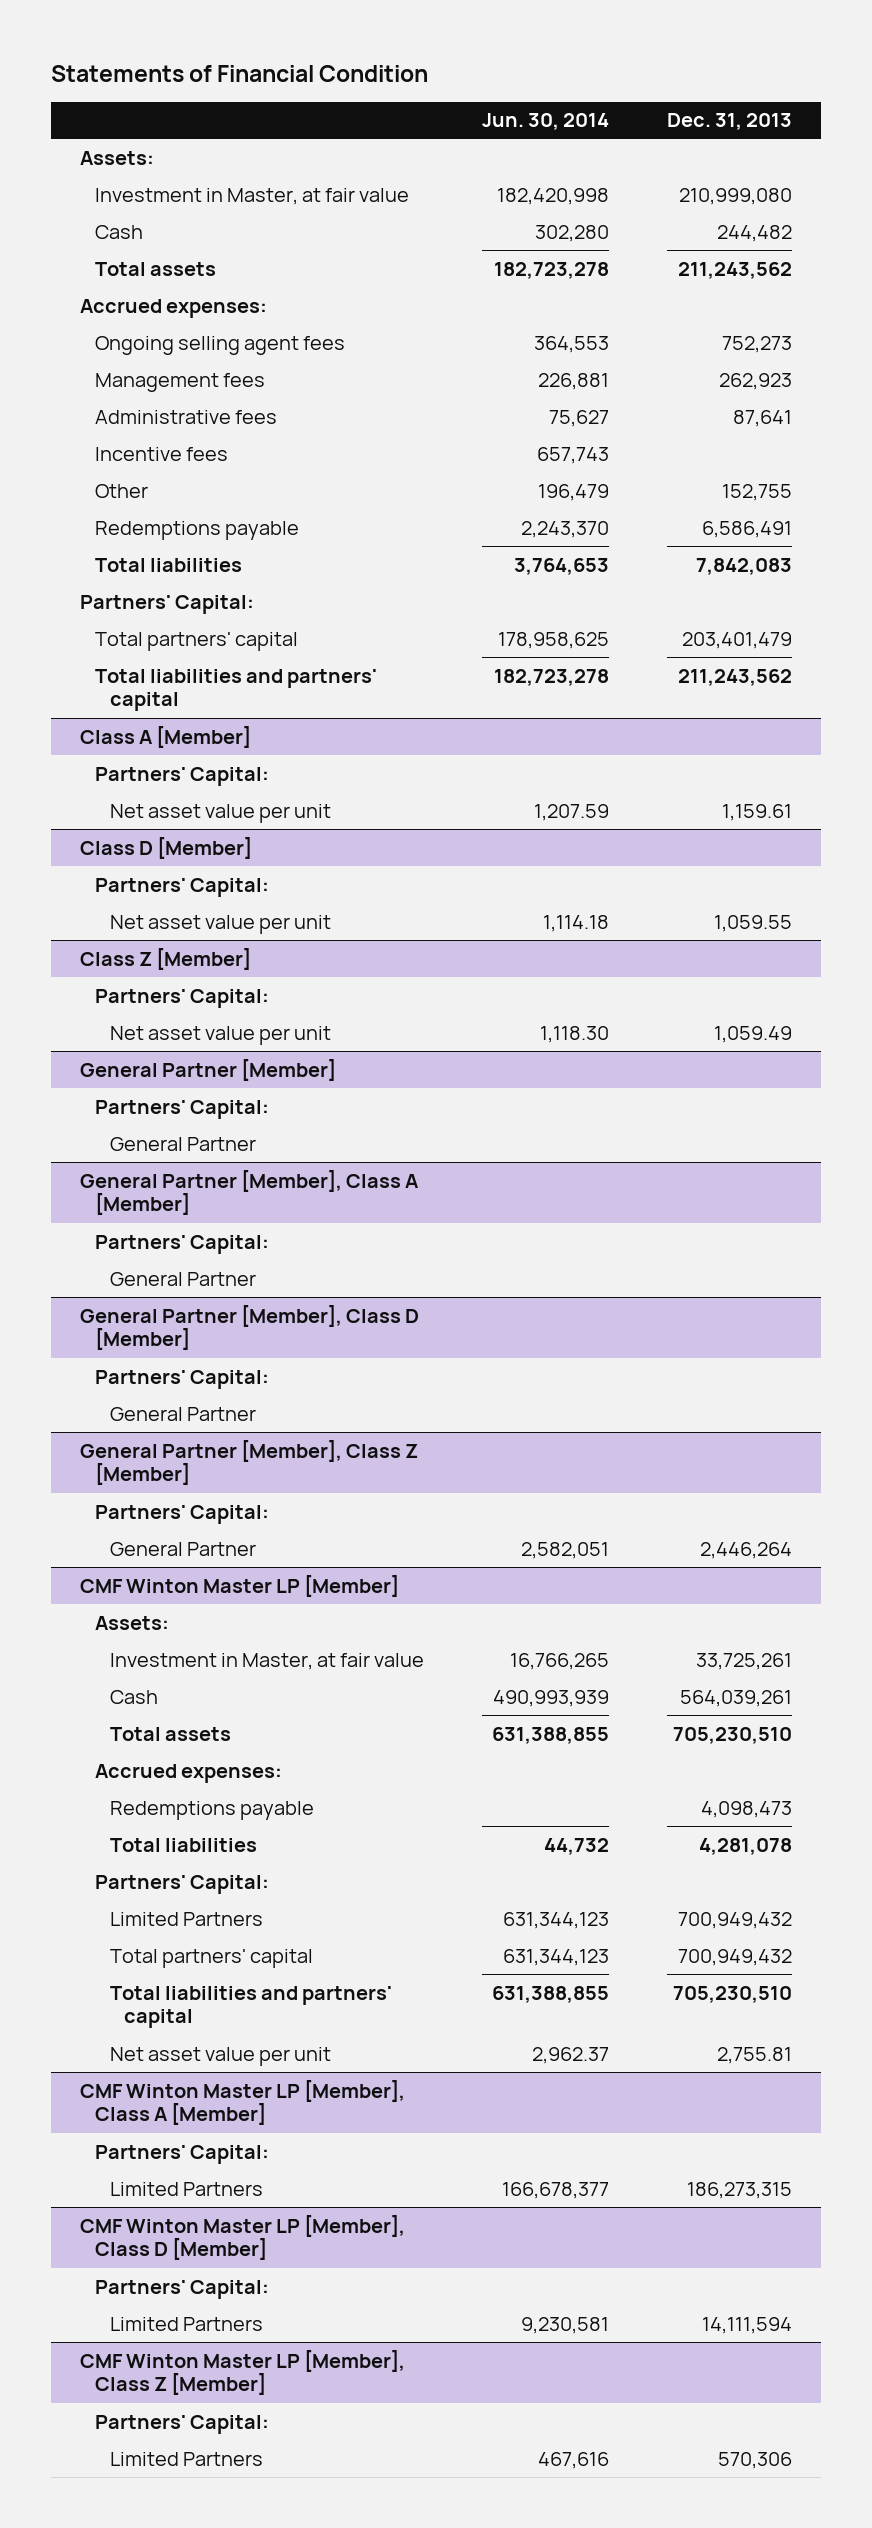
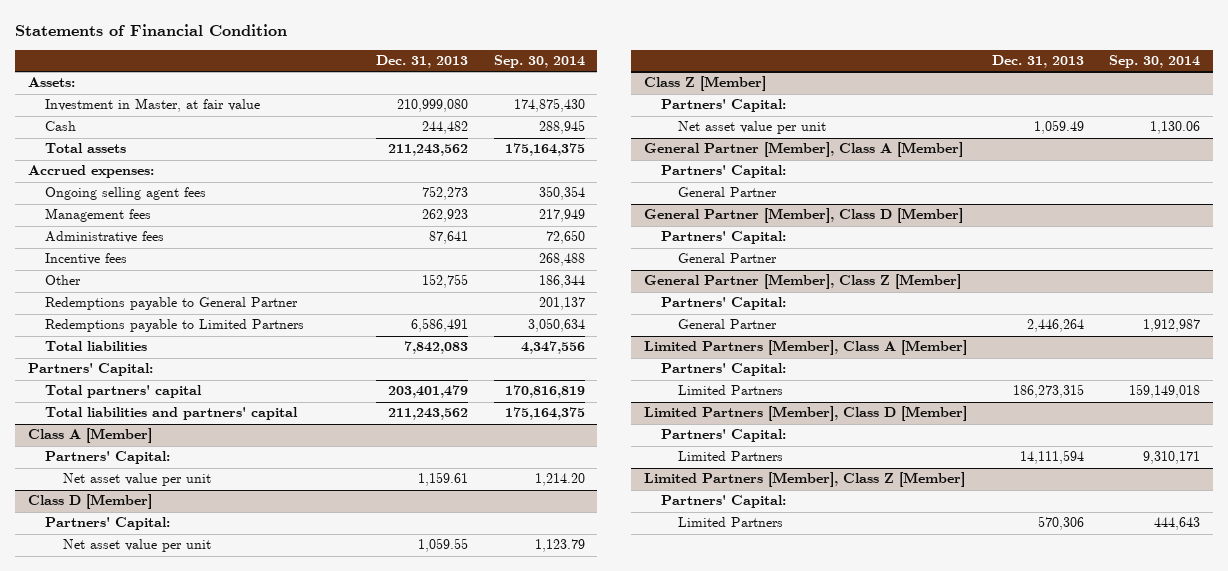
- | Jun. 30, 2014 | Dec. 31, 2013
+ | Dec. 31, 2013 | Sep. 30, 2014
- Redemptions payable | 2,243,370 | 6,586,491
+ Redemptions payable to General Partner | | 201,137
+ Redemptions payable to Limited Partners | 6,586,491 | 3,050,634
- General Partner [Member]
- Partners' Capital:
- General Partner
- CMF Winton Master LP [Member]
- Assets:
- Investment in Master, at fair value | 16,766,265 | 33,725,261
- Cash | 490,993,939 | 564,039,261
- Total assets | 631,388,855 | 705,230,510
- Accrued expenses:
- Redemptions payable | | 4,098,473
- Total liabilities | 44,732 | 4,281,078
- Partners' Capital:
- Limited Partners | 631,344,123 | 700,949,432
- Total partners' capital | 631,344,123 | 700,949,432
- Total liabilities and partners' capital | 631,388,855 | 705,230,510
- Net asset value per unit | 2,962.37 | 2,755.81
- CMF Winton Master LP [Member], Class A [Member]
+ Limited Partners [Member], Class A [Member]
- CMF Winton Master LP [Member], Class D [Member]
+ Limited Partners [Member], Class D [Member]
- CMF Winton Master LP [Member], Class Z [Member]
+ Limited Partners [Member], Class Z [Member]

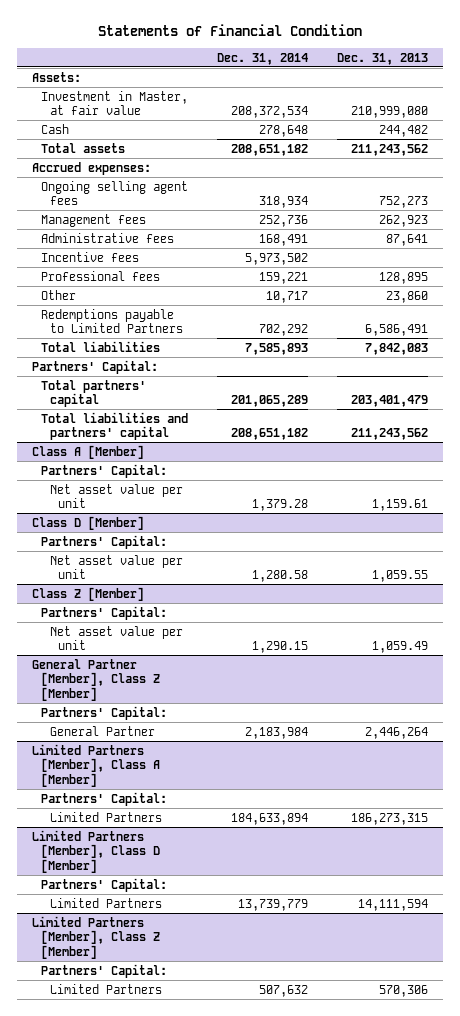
- | Dec. 31, 2013 | Sep. 30, 2014
+ | Dec. 31, 2014 | Dec. 31, 2013
- Other | 152,755 | 186,344
- Redemptions payable to General Partner | | 201,137
+ Professional fees | 159,221 | 128,895
+ Other | 10,717 | 23,860
- General Partner [Member], Class A [Member]
- Partners' Capital:
- General Partner
- General Partner [Member], Class D [Member]
- Partners' Capital:
- General Partner

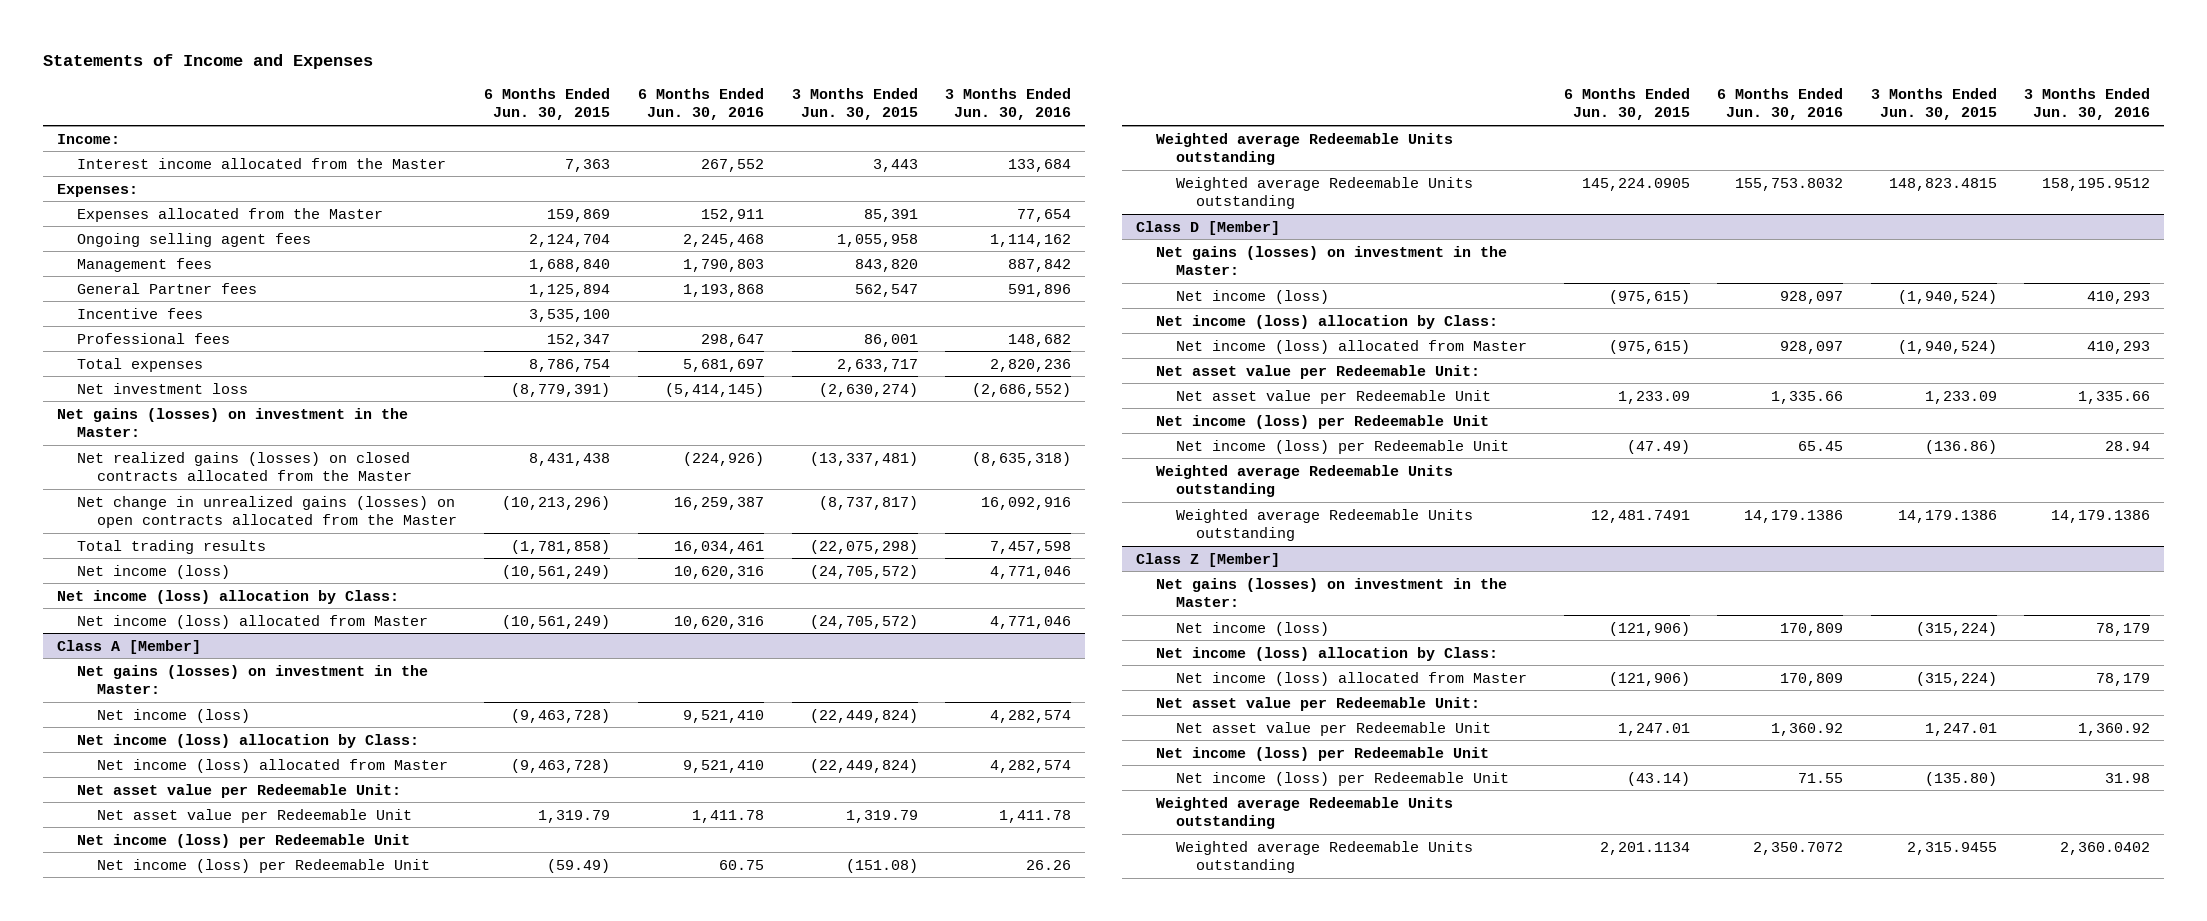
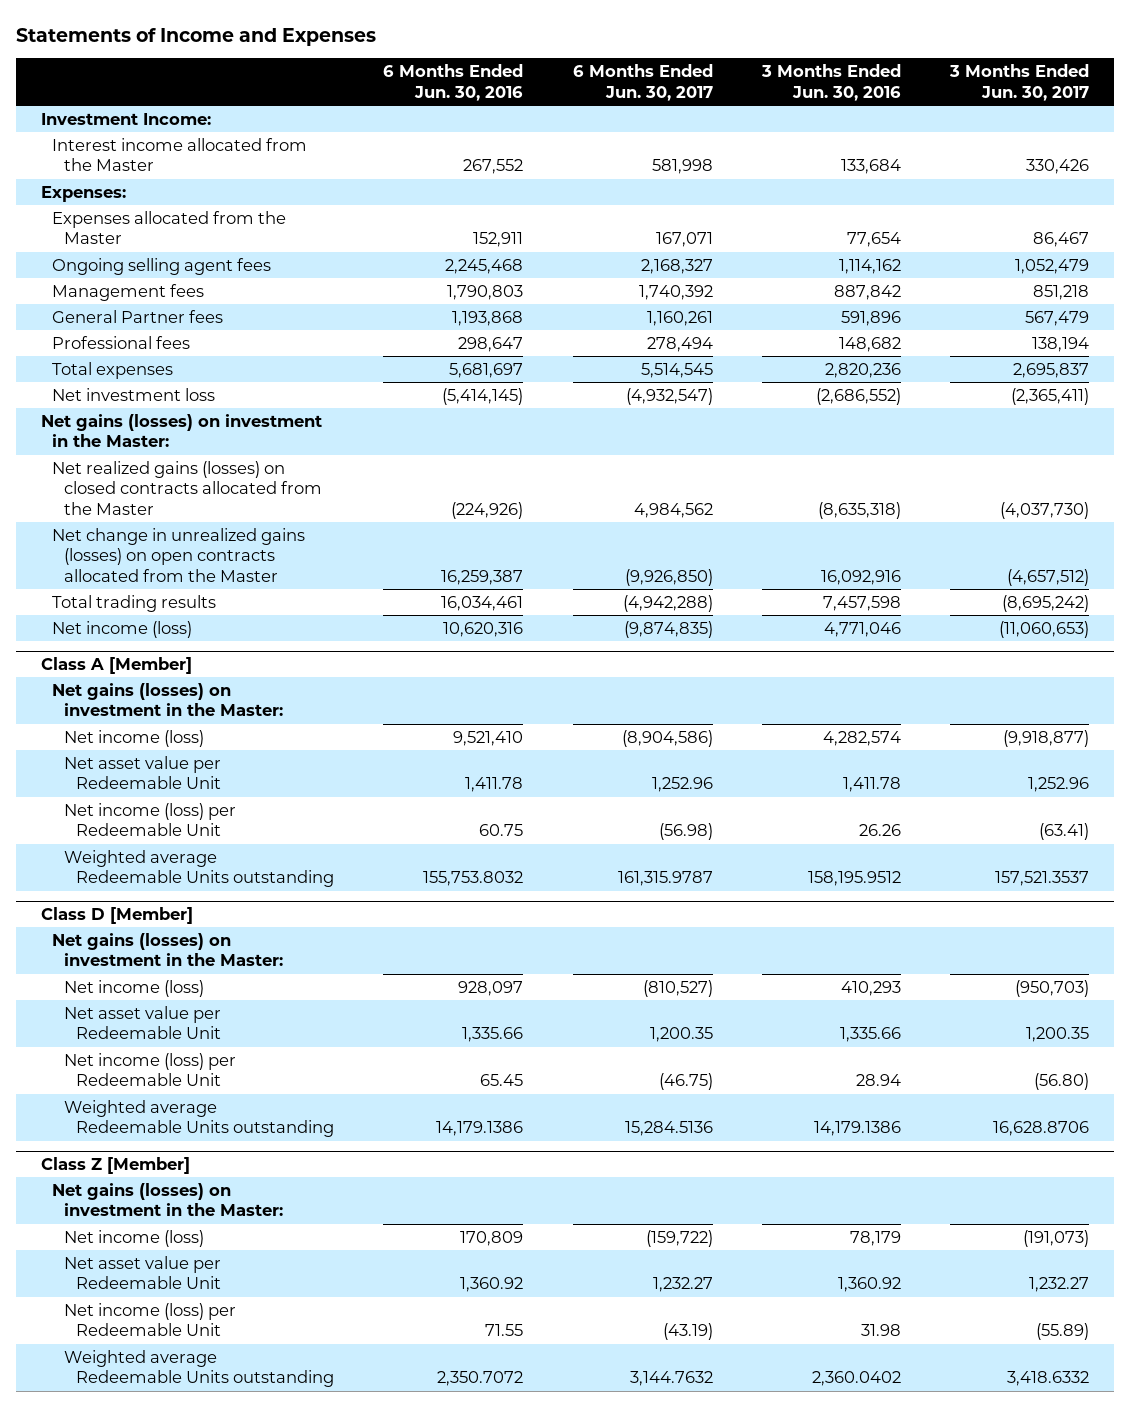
- | 6 Months Ended Jun. 30, 2015 | 6 Months Ended Jun. 30, 2016 | 3 Months Ended Jun. 30, 2015 | 3 Months Ended Jun. 30, 2016
+ | 6 Months Ended Jun. 30, 2016 | 6 Months Ended Jun. 30, 2017 | 3 Months Ended Jun. 30, 2016 | 3 Months Ended Jun. 30, 2017
- Income:
+ Investment Income:
- Incentive fees | 3,535,100 | | |
- Net income (loss) allocation by Class:
- Net income (loss) allocated from Master | (10,561,249) | 10,620,316 | (24,705,572) | 4,771,046
@ Class A [Member]
- Net income (loss) allocation by Class:
- Net income (loss) allocated from Master | (9,463,728) | 9,521,410 | (22,449,824) | 4,282,574
- Net asset value per Redeemable Unit:
- Net income (loss) per Redeemable Unit
- Weighted average Redeemable Units outstanding
@ Class D [Member]
- Net income (loss) allocation by Class:
- Net income (loss) allocated from Master | (975,615) | 928,097 | (1,940,524) | 410,293
- Net asset value per Redeemable Unit:
- Net income (loss) per Redeemable Unit
- Weighted average Redeemable Units outstanding
@ Class Z [Member]
- Net income (loss) allocation by Class:
- Net income (loss) allocated from Master | (121,906) | 170,809 | (315,224) | 78,179
- Net asset value per Redeemable Unit:
- Net income (loss) per Redeemable Unit
- Weighted average Redeemable Units outstanding

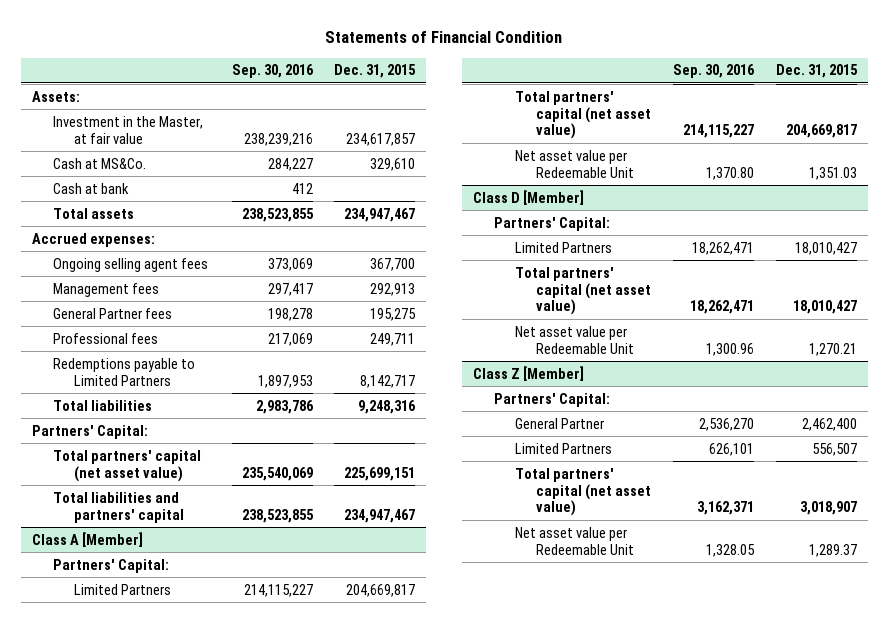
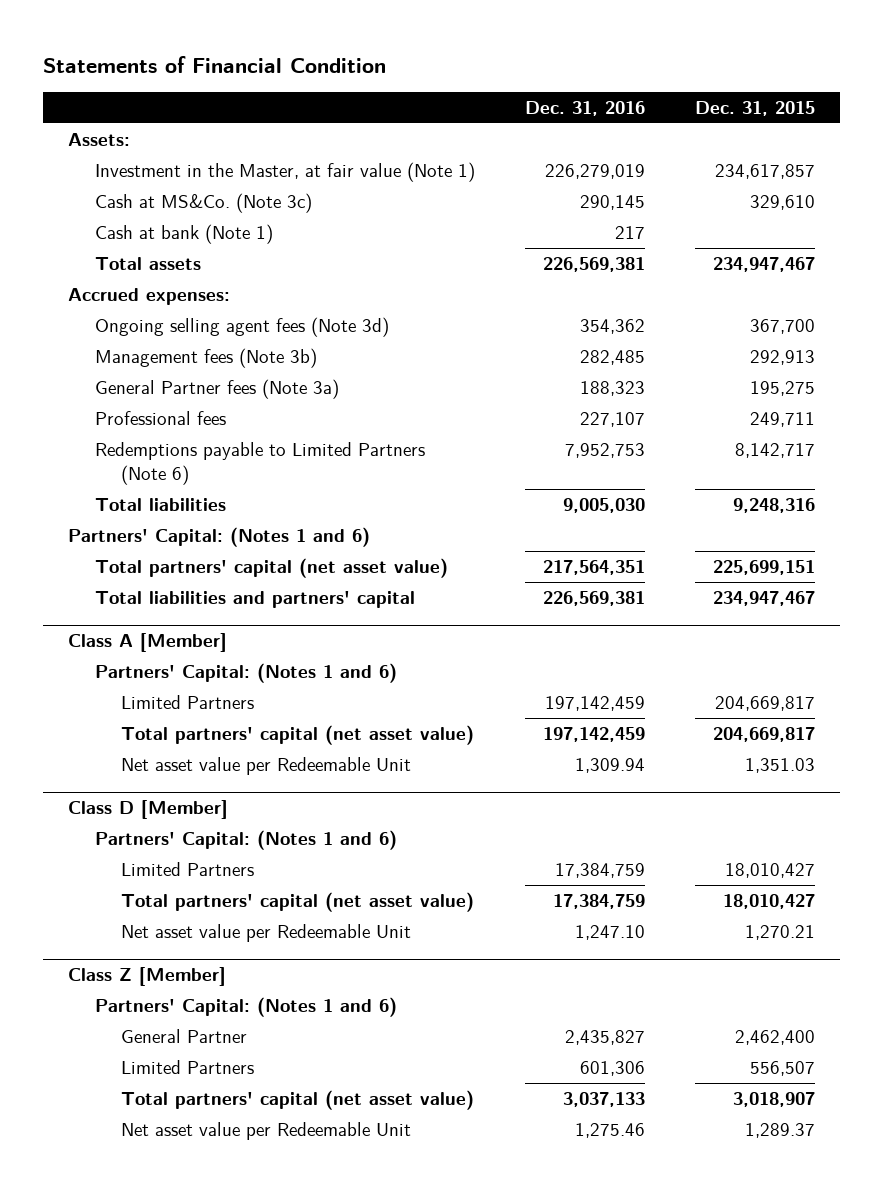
- | Sep. 30, 2016 | Dec. 31, 2015
+ | Dec. 31, 2016 | Dec. 31, 2015
- Investment in the Master, at fair value | 238,239,216 | 234,617,857
- Cash at MS&Co. | 284,227 | 329,610
- Cash at bank | 412 |
+ Investment in the Master, at fair value (Note 1) | 226,279,019 | 234,617,857
+ Cash at MS&Co. (Note 3c) | 290,145 | 329,610
+ Cash at bank (Note 1) | 217 |
- Ongoing selling agent fees | 373,069 | 367,700
- Management fees | 297,417 | 292,913
- General Partner fees | 198,278 | 195,275
+ Ongoing selling agent fees (Note 3d) | 354,362 | 367,700
+ Management fees (Note 3b) | 282,485 | 292,913
+ General Partner fees (Note 3a) | 188,323 | 195,275
- Redemptions payable to Limited Partners | 1,897,953 | 8,142,717
+ Redemptions payable to Limited Partners (Note 6) | 7,952,753 | 8,142,717
- Partners' Capital:
+ Partners' Capital: (Notes 1 and 6)
@ Class A [Member]
- Partners' Capital:
+ Partners' Capital: (Notes 1 and 6)
@ Class D [Member]
- Partners' Capital:
+ Partners' Capital: (Notes 1 and 6)
@ Class Z [Member]
- Partners' Capital:
+ Partners' Capital: (Notes 1 and 6)

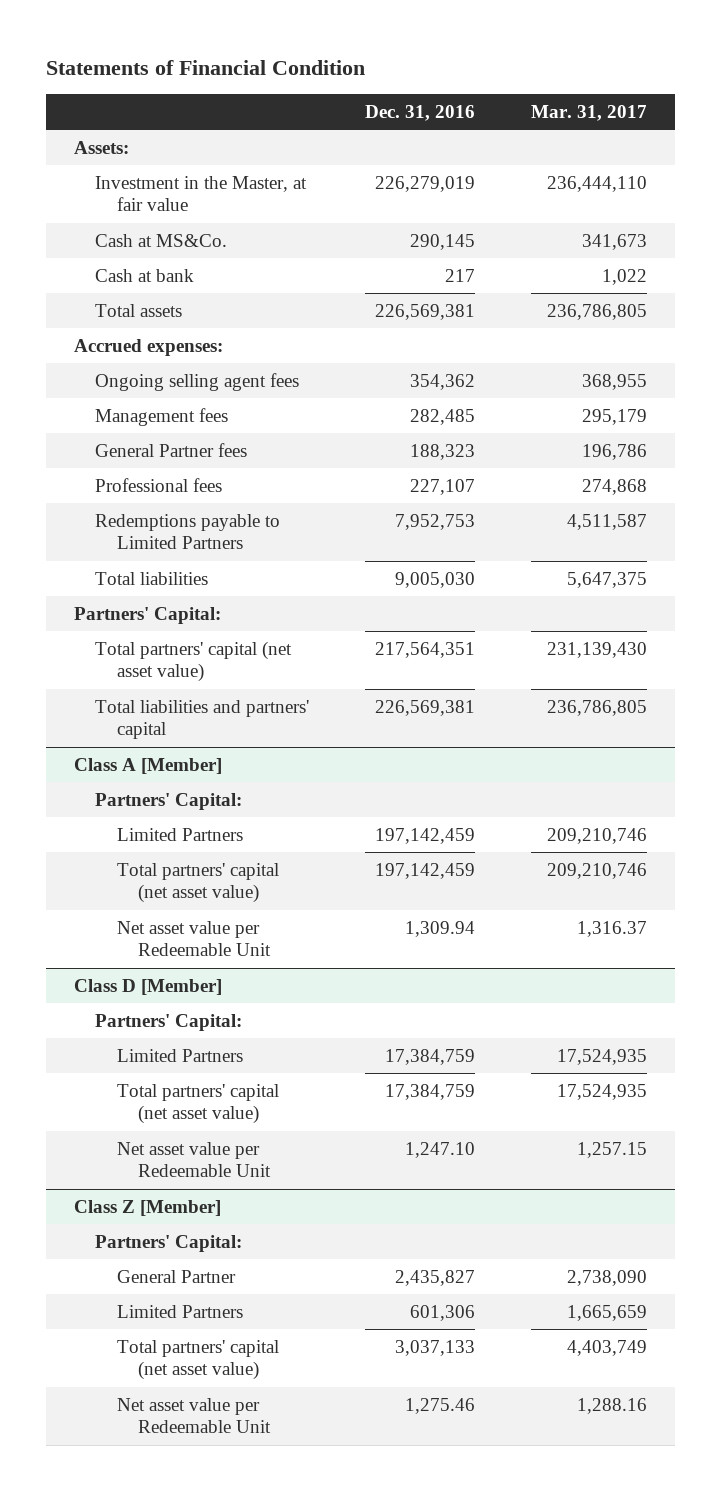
- | Dec. 31, 2016 | Dec. 31, 2015
+ | Dec. 31, 2016 | Mar. 31, 2017
- Investment in the Master, at fair value (Note 1) | 226,279,019 | 234,617,857
- Cash at MS&Co. (Note 3c) | 290,145 | 329,610
- Cash at bank (Note 1) | 217 |
+ Investment in the Master, at fair value | 226,279,019 | 236,444,110
+ Cash at MS&Co. | 290,145 | 341,673
+ Cash at bank | 217 | 1,022
- Ongoing selling agent fees (Note 3d) | 354,362 | 367,700
- Management fees (Note 3b) | 282,485 | 292,913
- General Partner fees (Note 3a) | 188,323 | 195,275
+ Ongoing selling agent fees | 354,362 | 368,955
+ Management fees | 282,485 | 295,179
+ General Partner fees | 188,323 | 196,786
- Redemptions payable to Limited Partners (Note 6) | 7,952,753 | 8,142,717
+ Redemptions payable to Limited Partners | 7,952,753 | 4,511,587
- Partners' Capital: (Notes 1 and 6)
+ Partners' Capital:
@ Class A [Member]
- Partners' Capital: (Notes 1 and 6)
+ Partners' Capital:
@ Class D [Member]
- Partners' Capital: (Notes 1 and 6)
+ Partners' Capital:
@ Class Z [Member]
- Partners' Capital: (Notes 1 and 6)
+ Partners' Capital:

